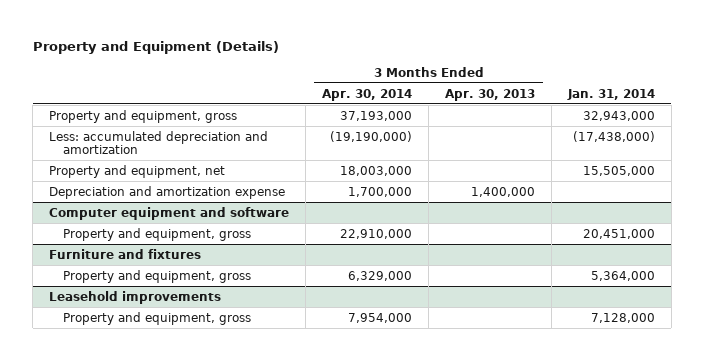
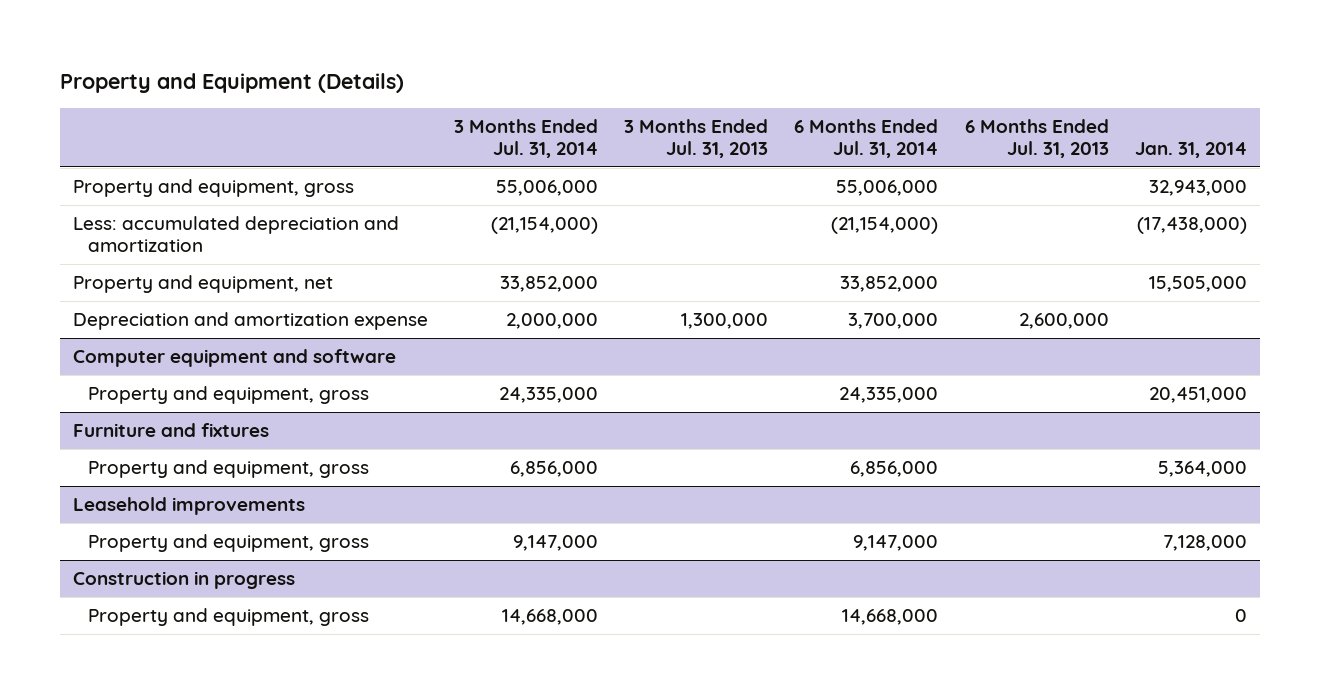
- | 3 Months Ended Apr. 30, 2014 | 3 Months Ended Apr. 30, 2013 | Jan. 31, 2014
+ | 3 Months Ended Jul. 31, 2014 | 3 Months Ended Jul. 31, 2013 | 6 Months Ended Jul. 31, 2014 | 6 Months Ended Jul. 31, 2013 | Jan. 31, 2014
+ Construction in progress
+ Property and equipment, gross | 14,668,000 | | 14,668,000 | | 0

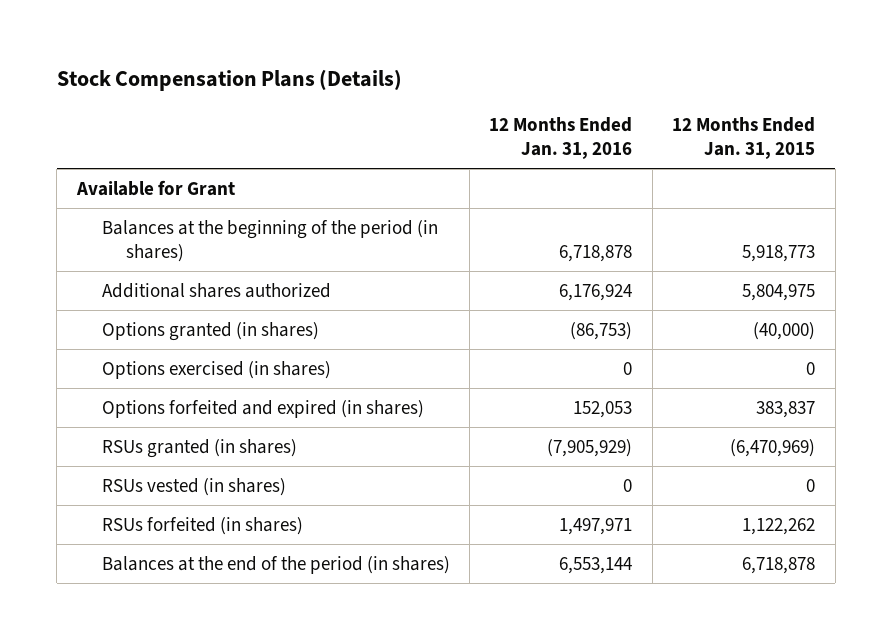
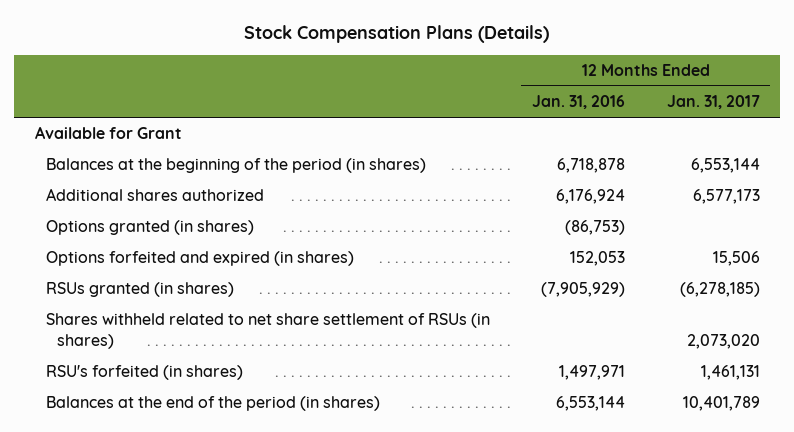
- | 12 Months Ended Jan. 31, 2016 | 12 Months Ended Jan. 31, 2015
+ | 12 Months Ended Jan. 31, 2016 | 12 Months Ended Jan. 31, 2017
- Options exercised (in shares) | 0 | 0
- RSUs vested (in shares) | 0 | 0
- RSUs forfeited (in shares) | 1,497,971 | 1,122,262
+ Shares withheld related to net share settlement of RSUs (in shares) | | 2,073,020
+ RSU's forfeited (in shares) | 1,497,971 | 1,461,131

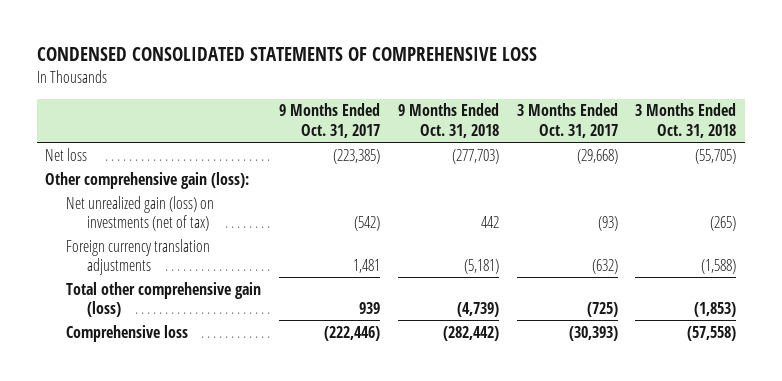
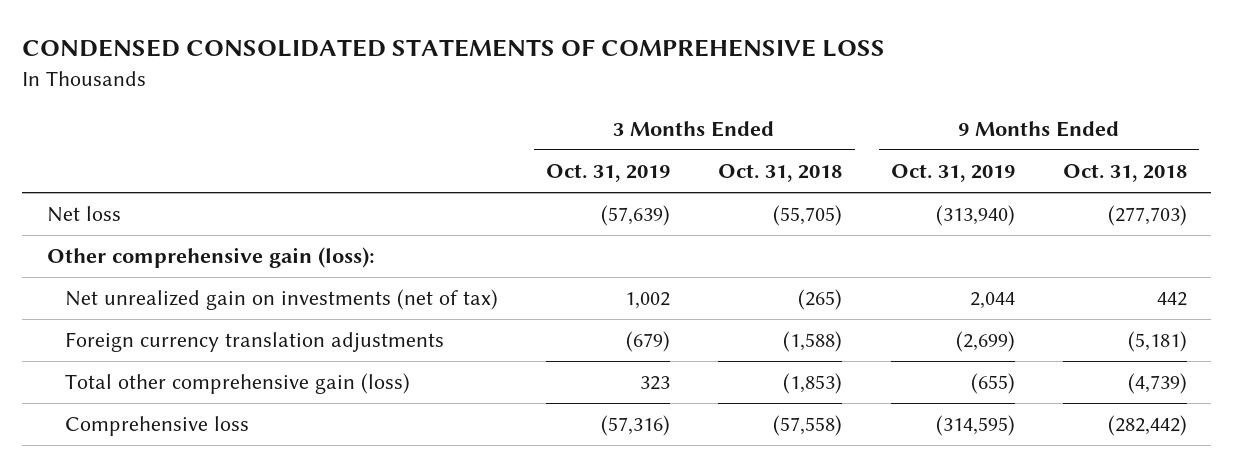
- | 9 Months Ended Oct. 31, 2017 | 9 Months Ended Oct. 31, 2018 | 3 Months Ended Oct. 31, 2017 | 3 Months Ended Oct. 31, 2018
+ | 3 Months Ended Oct. 31, 2019 | 3 Months Ended Oct. 31, 2018 | 9 Months Ended Oct. 31, 2019 | 9 Months Ended Oct. 31, 2018
- Net unrealized gain (loss) on investments (net of tax) | (542) | 442 | (93) | (265)
+ Net unrealized gain on investments (net of tax) | 1,002 | (265) | 2,044 | 442

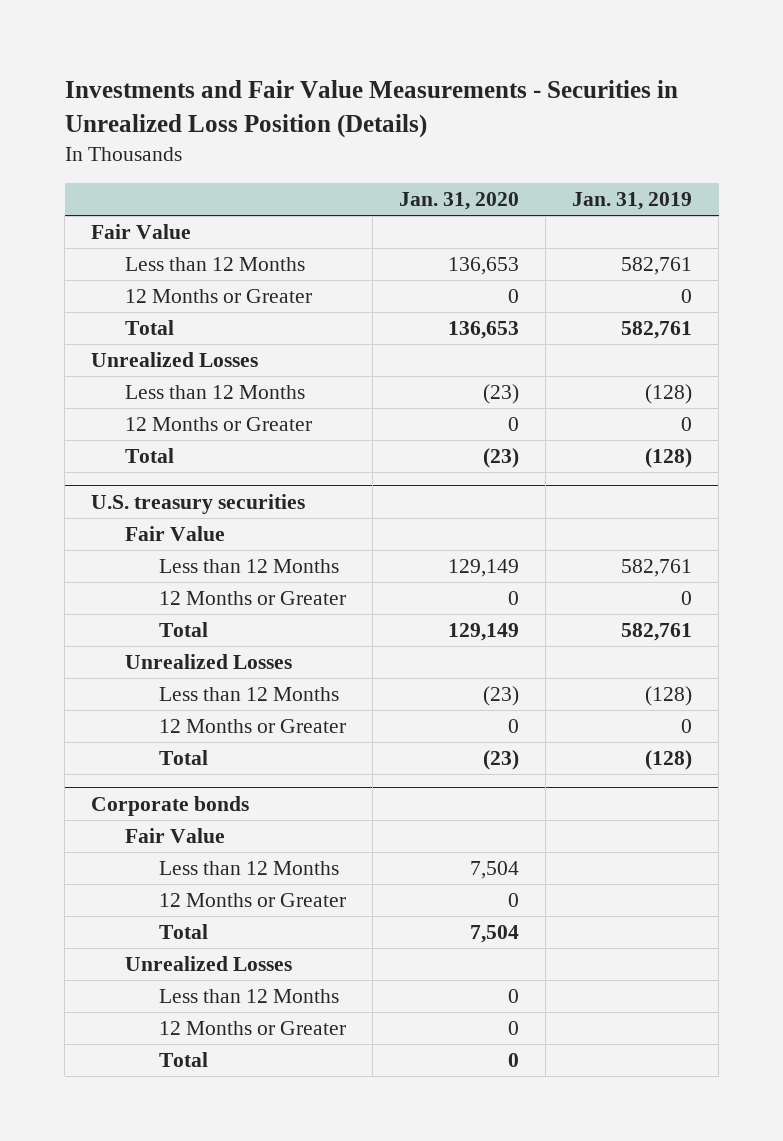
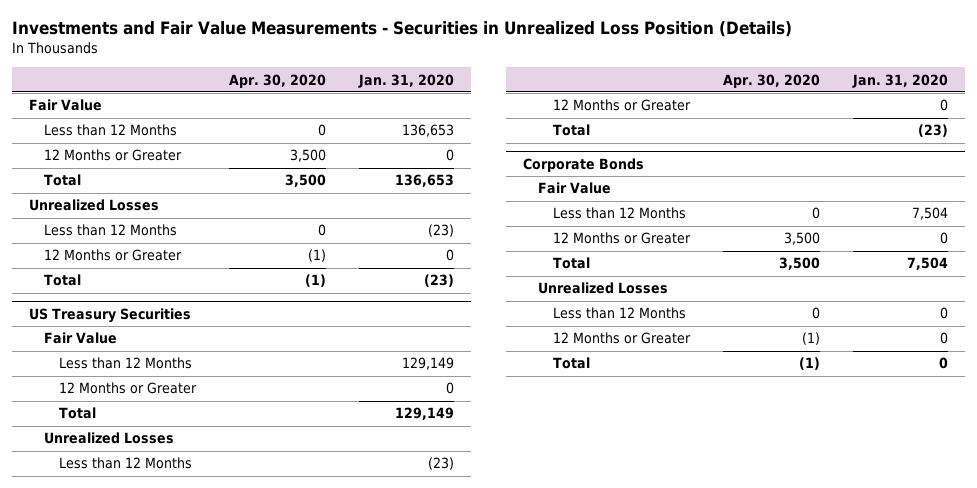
- | Jan. 31, 2020 | Jan. 31, 2019
+ | Apr. 30, 2020 | Jan. 31, 2020
- U.S. treasury securities
+ US Treasury Securities
- Corporate bonds
+ Corporate Bonds

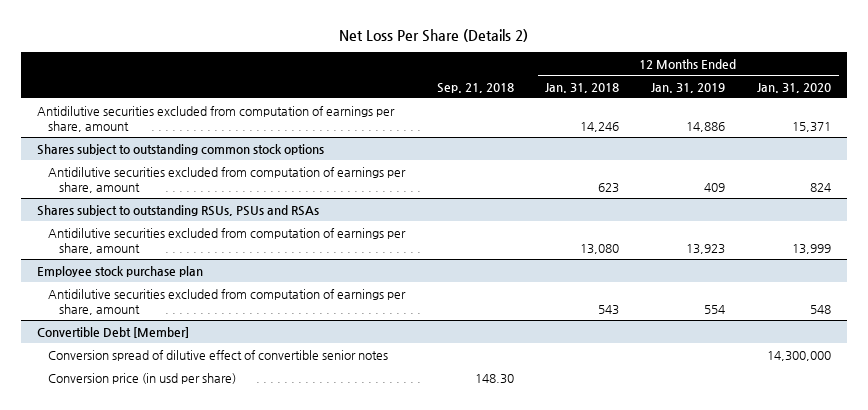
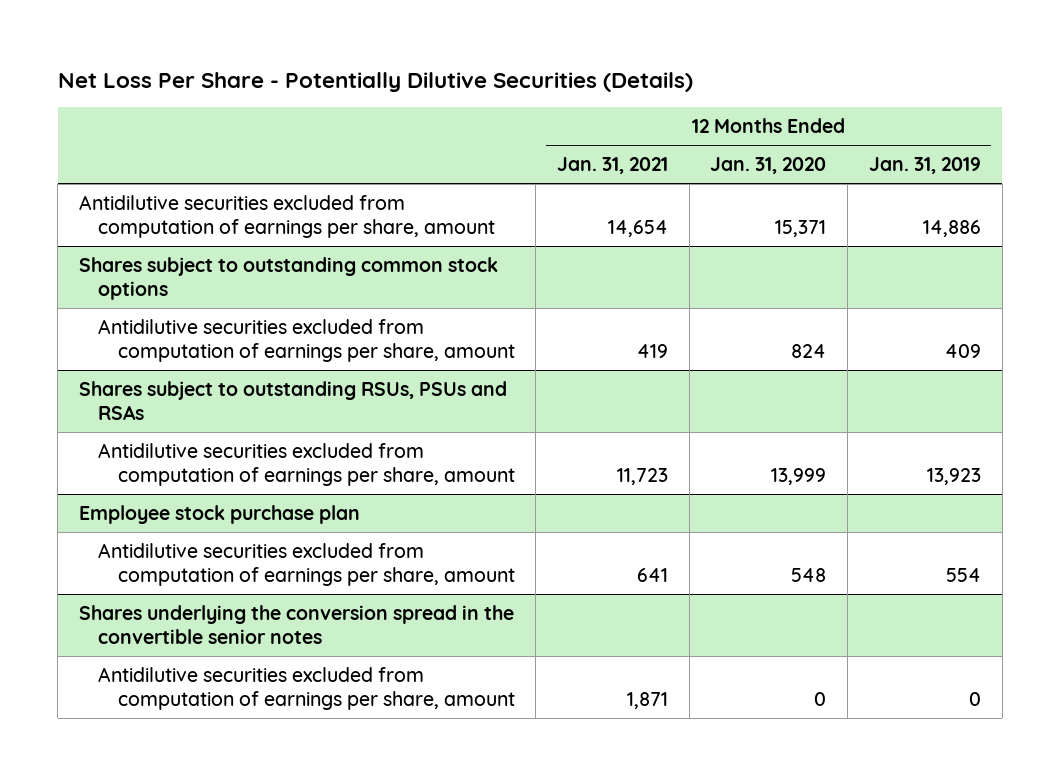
- Net Loss Per Share (Details 2)
+ Net Loss Per Share - Potentially Dilutive Securities (Details)
- | Sep. 21, 2018 | 12 Months Ended Jan. 31, 2018 | 12 Months Ended Jan. 31, 2019 | 12 Months Ended Jan. 31, 2020
+ | 12 Months Ended Jan. 31, 2021 | 12 Months Ended Jan. 31, 2020 | 12 Months Ended Jan. 31, 2019
- Convertible Debt [Member]
- Conversion spread of dilutive effect of convertible senior notes | | | | 14,300,000
- Conversion price (in usd per share) | 148.30 | | |
+ Shares underlying the conversion spread in the convertible senior notes
+ Antidilutive securities excluded from computation of earnings per share, amount | 1,871 | 0 | 0

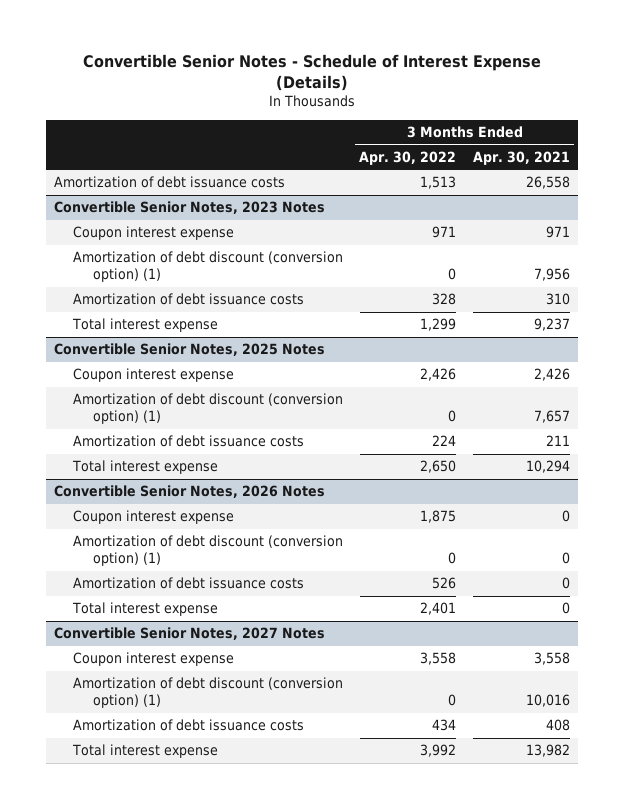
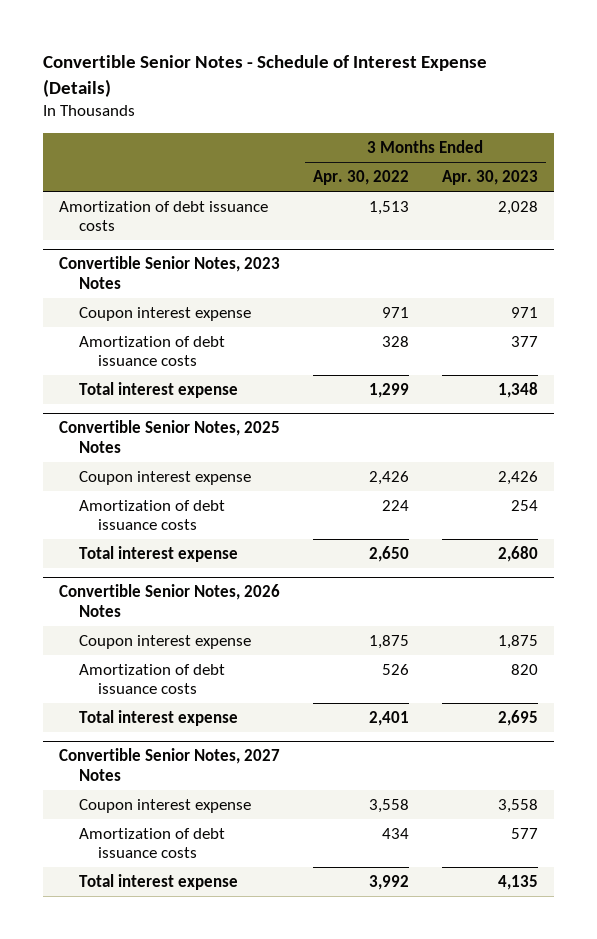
- | 3 Months Ended Apr. 30, 2022 | 3 Months Ended Apr. 30, 2021
+ | 3 Months Ended Apr. 30, 2022 | 3 Months Ended Apr. 30, 2023
@ Convertible Senior Notes, 2023 Notes
- Amortization of debt discount (conversion option) (1) | 0 | 7,956
@ Convertible Senior Notes, 2025 Notes
- Amortization of debt discount (conversion option) (1) | 0 | 7,657
@ Convertible Senior Notes, 2026 Notes
- Amortization of debt discount (conversion option) (1) | 0 | 0
@ Convertible Senior Notes, 2027 Notes
- Amortization of debt discount (conversion option) (1) | 0 | 10,016

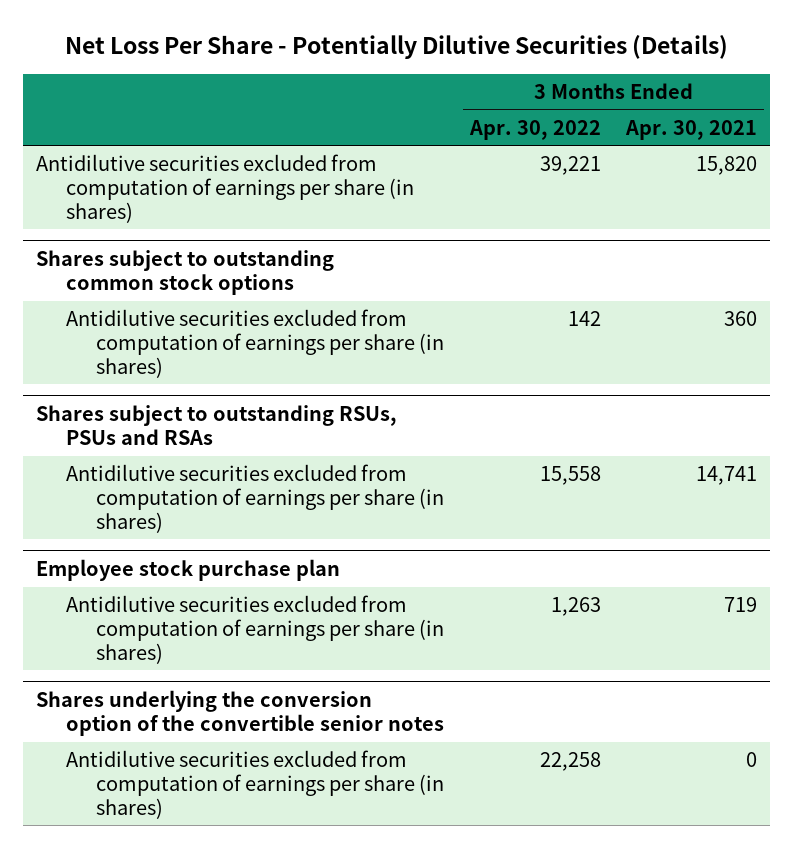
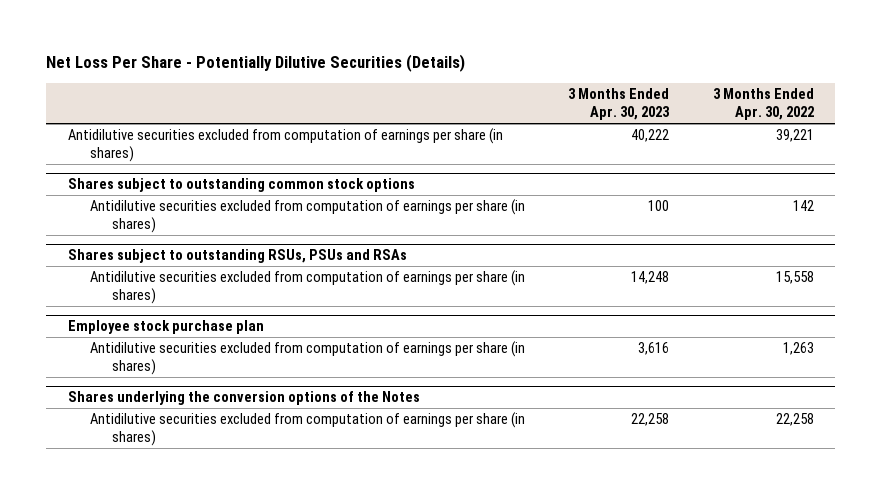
- | 3 Months Ended Apr. 30, 2022 | 3 Months Ended Apr. 30, 2021
+ | 3 Months Ended Apr. 30, 2023 | 3 Months Ended Apr. 30, 2022
- Shares underlying the conversion option of the convertible senior notes
+ Shares underlying the conversion options of the Notes

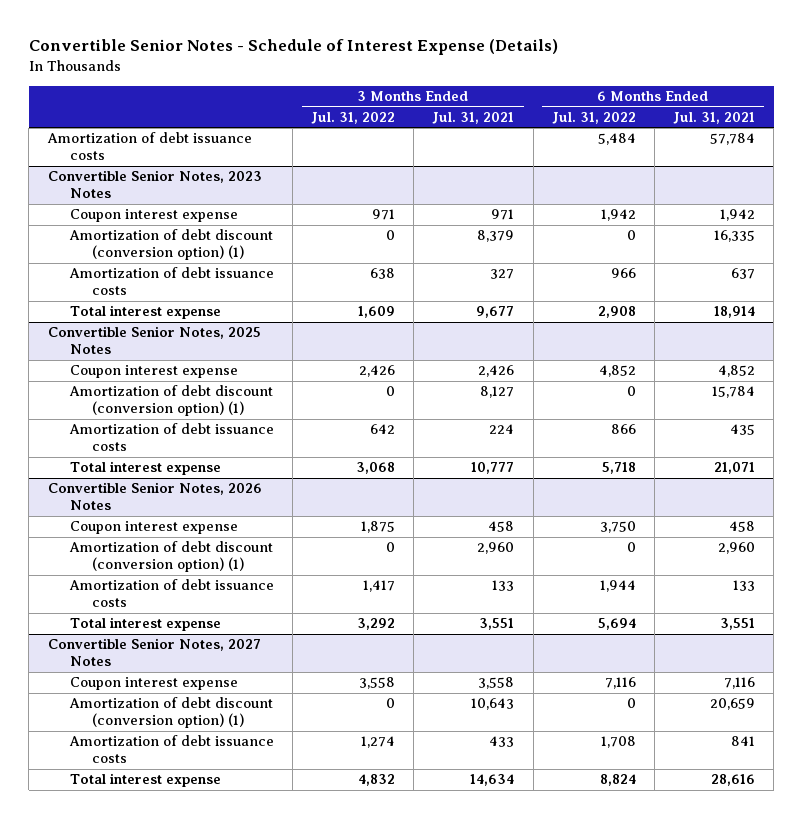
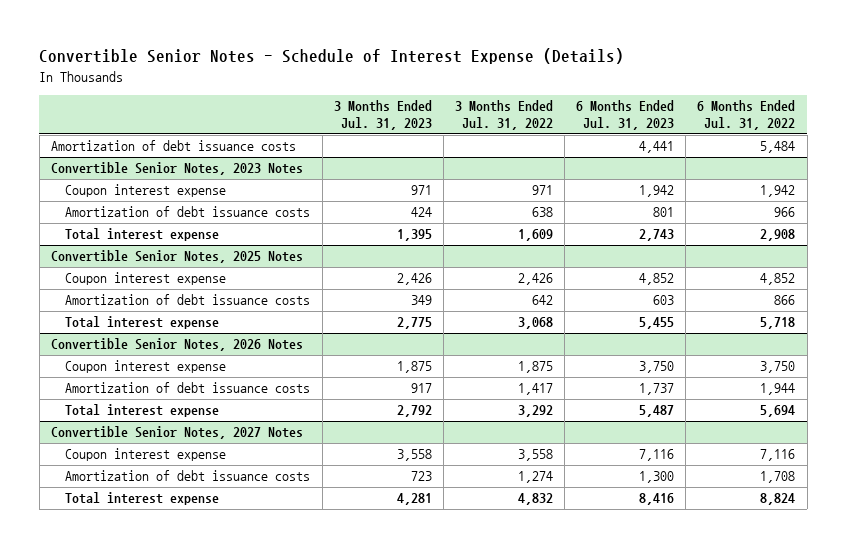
- | 3 Months Ended Jul. 31, 2022 | 3 Months Ended Jul. 31, 2021 | 6 Months Ended Jul. 31, 2022 | 6 Months Ended Jul. 31, 2021
+ | 3 Months Ended Jul. 31, 2023 | 3 Months Ended Jul. 31, 2022 | 6 Months Ended Jul. 31, 2023 | 6 Months Ended Jul. 31, 2022
@ Convertible Senior Notes, 2023 Notes
- Amortization of debt discount (conversion option) (1) | 0 | 8,379 | 0 | 16,335
@ Convertible Senior Notes, 2025 Notes
- Amortization of debt discount (conversion option) (1) | 0 | 8,127 | 0 | 15,784
@ Convertible Senior Notes, 2026 Notes
- Amortization of debt discount (conversion option) (1) | 0 | 2,960 | 0 | 2,960
@ Convertible Senior Notes, 2027 Notes
- Amortization of debt discount (conversion option) (1) | 0 | 10,643 | 0 | 20,659

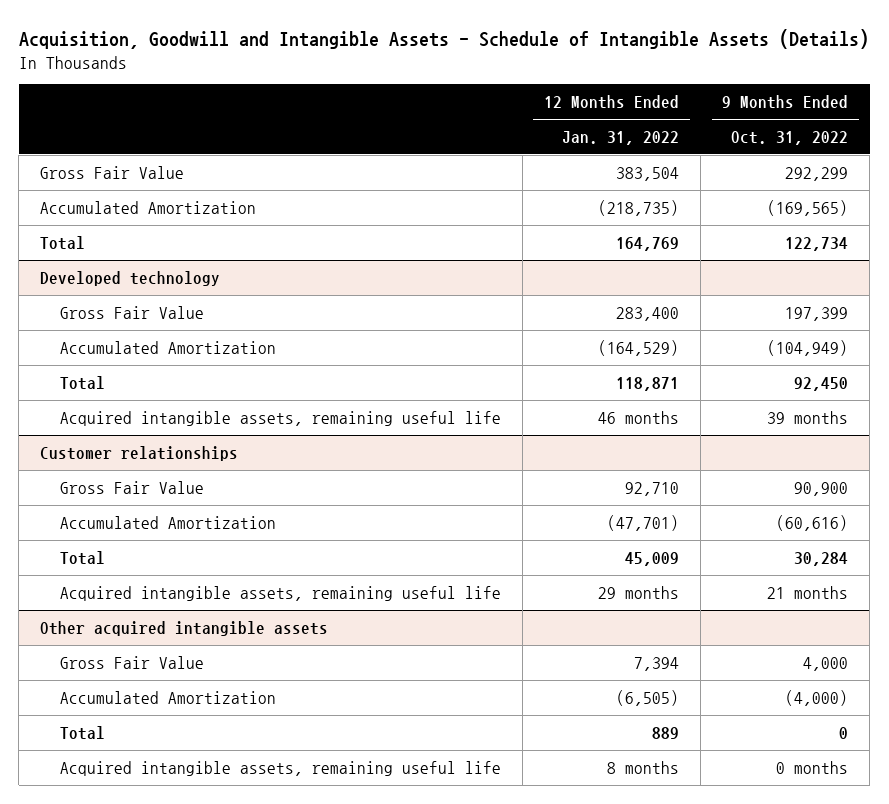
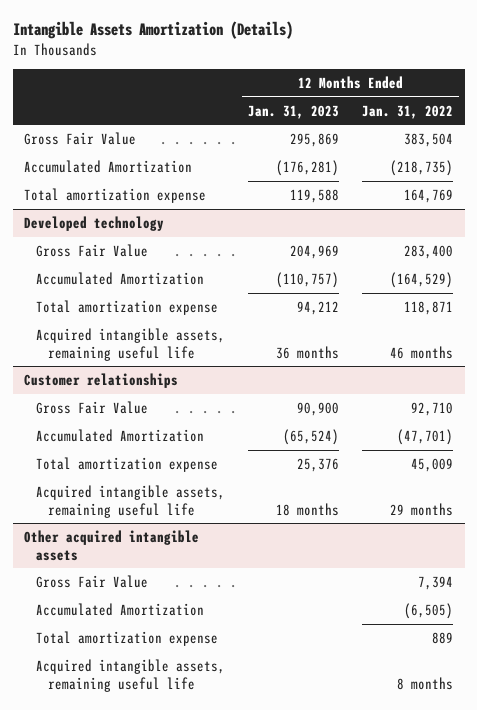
- Acquisition, Goodwill and Intangible Assets - Schedule of Intangible Assets (Details)
+ Intangible Assets Amortization (Details)
- | 12 Months Ended Jan. 31, 2022 | 9 Months Ended Oct. 31, 2022
+ | 12 Months Ended Jan. 31, 2023 | 12 Months Ended Jan. 31, 2022
- Total | 164,769 | 122,734
+ Total amortization expense | 119,588 | 164,769
@ Developed technology
- Total | 118,871 | 92,450
+ Total amortization expense | 94,212 | 118,871
@ Customer relationships
- Total | 45,009 | 30,284
+ Total amortization expense | 25,376 | 45,009
@ Other acquired intangible assets
- Total | 889 | 0
+ Total amortization expense | | 889

